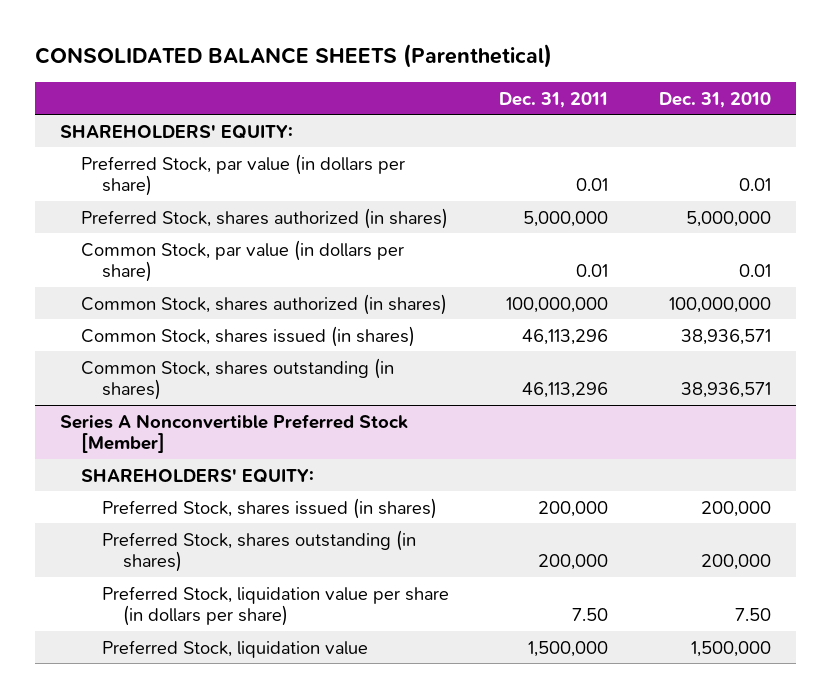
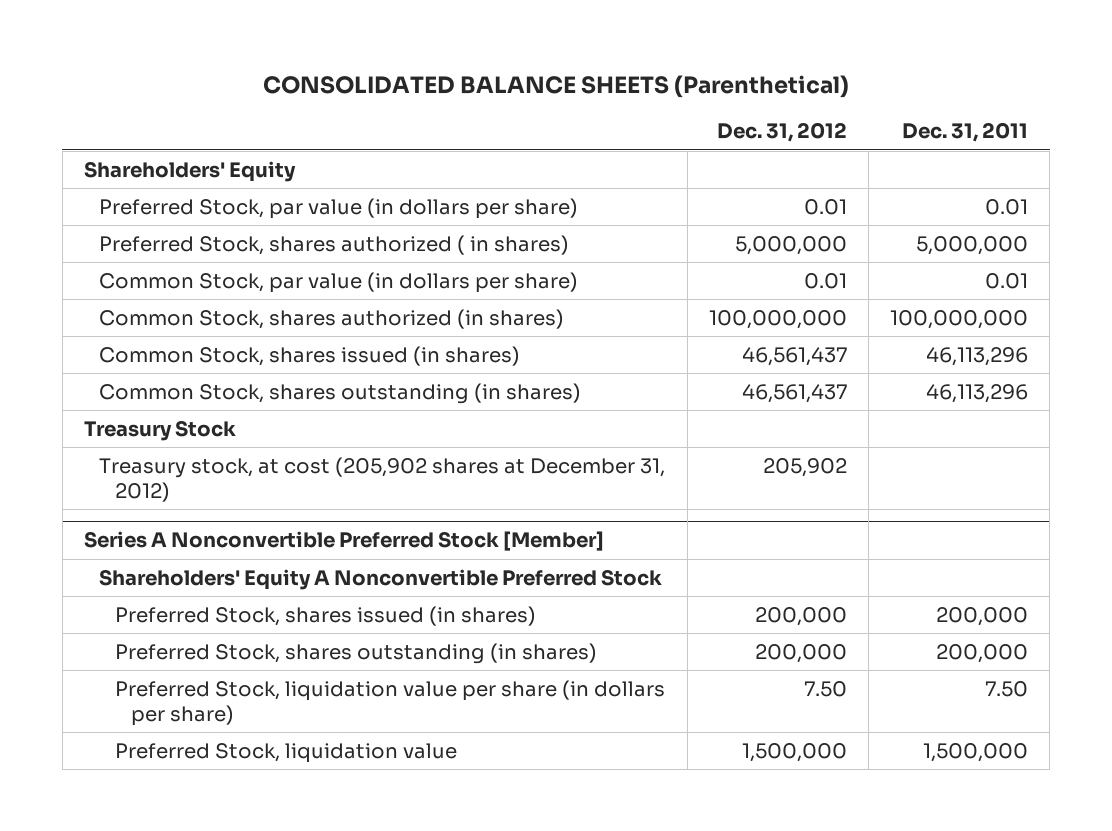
- | Dec. 31, 2011 | Dec. 31, 2010
+ | Dec. 31, 2012 | Dec. 31, 2011
- SHAREHOLDERS' EQUITY:
+ Shareholders' Equity
- Preferred Stock, shares authorized (in shares) | 5,000,000 | 5,000,000
+ Preferred Stock, shares authorized ( in shares) | 5,000,000 | 5,000,000
+ Treasury Stock
+ Treasury stock, at cost (205,902 shares at December 31, 2012) | 205,902 |
@ Series A Nonconvertible Preferred Stock [Member]
- SHAREHOLDERS' EQUITY:
+ Shareholders' Equity A Nonconvertible Preferred Stock

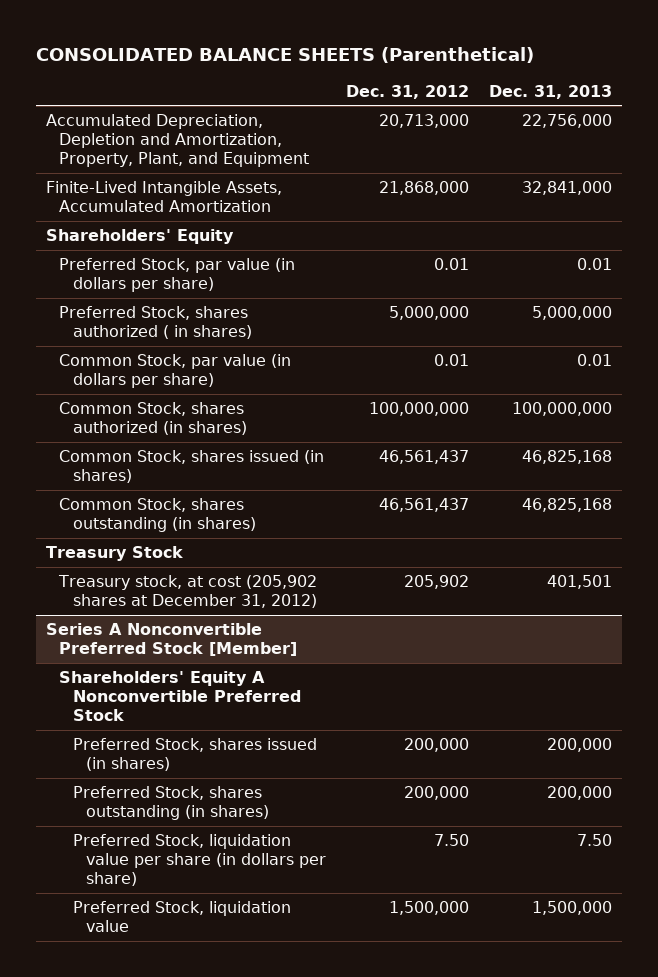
- | Dec. 31, 2012 | Dec. 31, 2011
+ | Dec. 31, 2012 | Dec. 31, 2013
+ Accumulated Depreciation, Depletion and Amortization, Property, Plant, and Equipment | 20,713,000 | 22,756,000
+ Finite-Lived Intangible Assets, Accumulated Amortization | 21,868,000 | 32,841,000

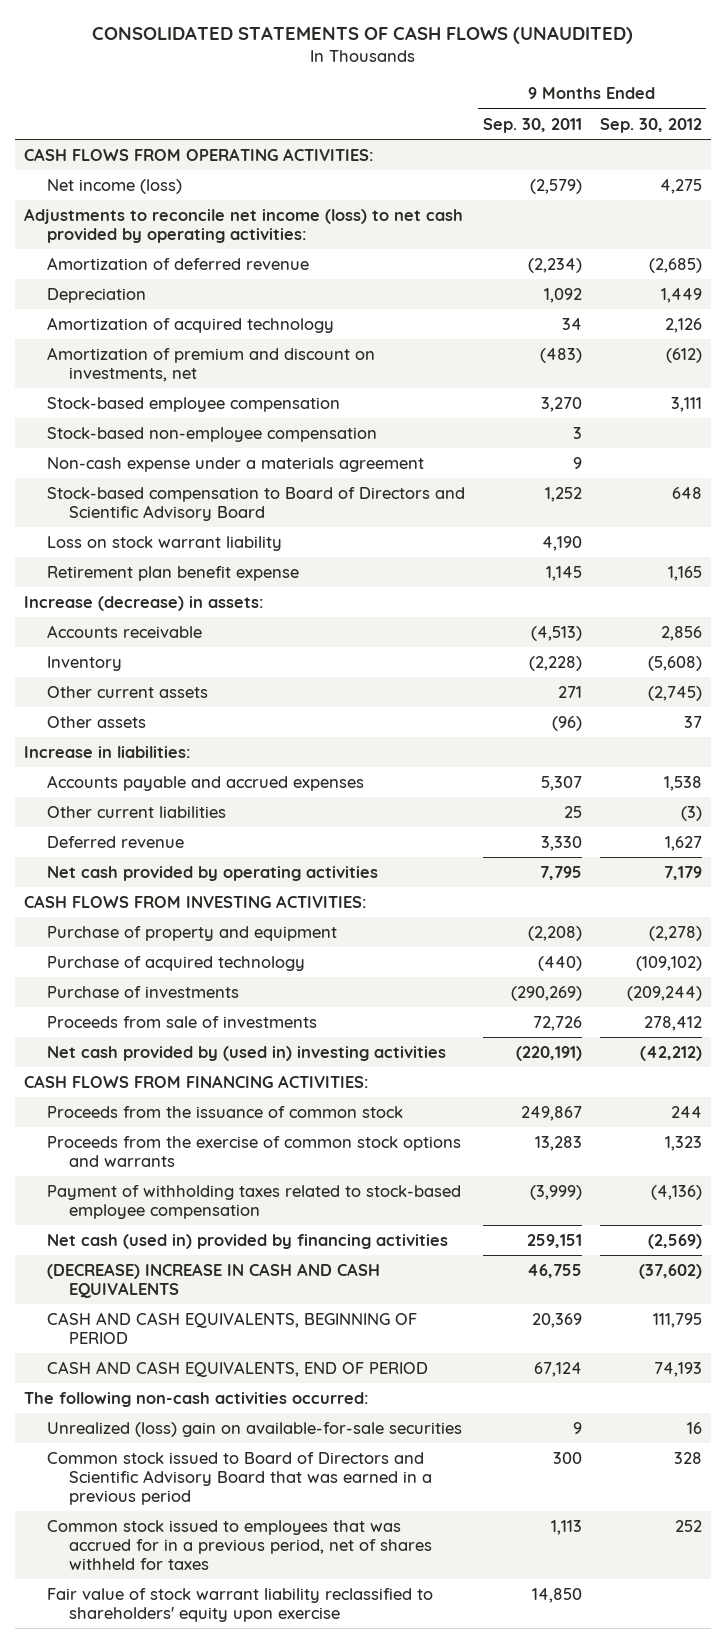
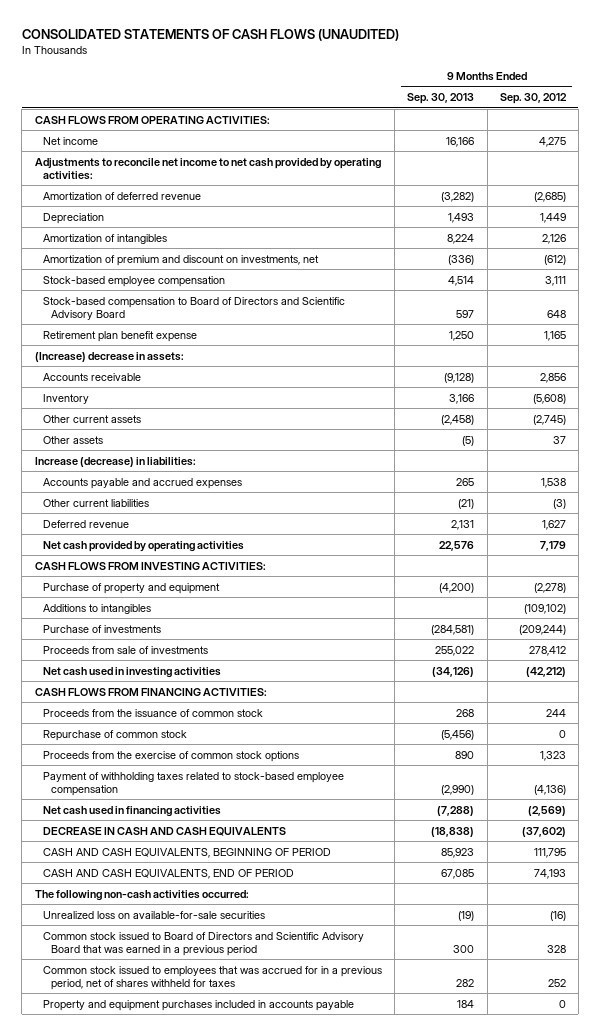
- | 9 Months Ended Sep. 30, 2011 | 9 Months Ended Sep. 30, 2012
+ | 9 Months Ended Sep. 30, 2013 | 9 Months Ended Sep. 30, 2012
- Net income (loss) | (2,579) | 4,275
- Adjustments to reconcile net income (loss) to net cash provided by operating activities:
+ Net income | 16,166 | 4,275
+ Adjustments to reconcile net income to net cash provided by operating activities:
- Amortization of acquired technology | 34 | 2,126
+ Amortization of intangibles | 8,224 | 2,126
- Stock-based non-employee compensation | 3 |
- Non-cash expense under a materials agreement | 9 |
- Loss on stock warrant liability | 4,190 |
- Increase (decrease) in assets:
+ (Increase) decrease in assets:
- Increase in liabilities:
+ Increase (decrease) in liabilities:
- Purchase of acquired technology | (440) | (109,102)
+ Additions to intangibles | | (109,102)
- Net cash provided by (used in) investing activities | (220,191) | (42,212)
+ Net cash used in investing activities | (34,126) | (42,212)
- Proceeds from the exercise of common stock options and warrants | 13,283 | 1,323
+ Repurchase of common stock | (5,456) | 0
+ Proceeds from the exercise of common stock options | 890 | 1,323
- Net cash (used in) provided by financing activities | 259,151 | (2,569)
- (DECREASE) INCREASE IN CASH AND CASH EQUIVALENTS | 46,755 | (37,602)
+ Net cash used in financing activities | (7,288) | (2,569)
+ DECREASE IN CASH AND CASH EQUIVALENTS | (18,838) | (37,602)
- Unrealized (loss) gain on available-for-sale securities | 9 | 16
+ Unrealized loss on available-for-sale securities | (19) | (16)
- Fair value of stock warrant liability reclassified to shareholders' equity upon exercise | 14,850 |
+ Property and equipment purchases included in accounts payable | 184 | 0

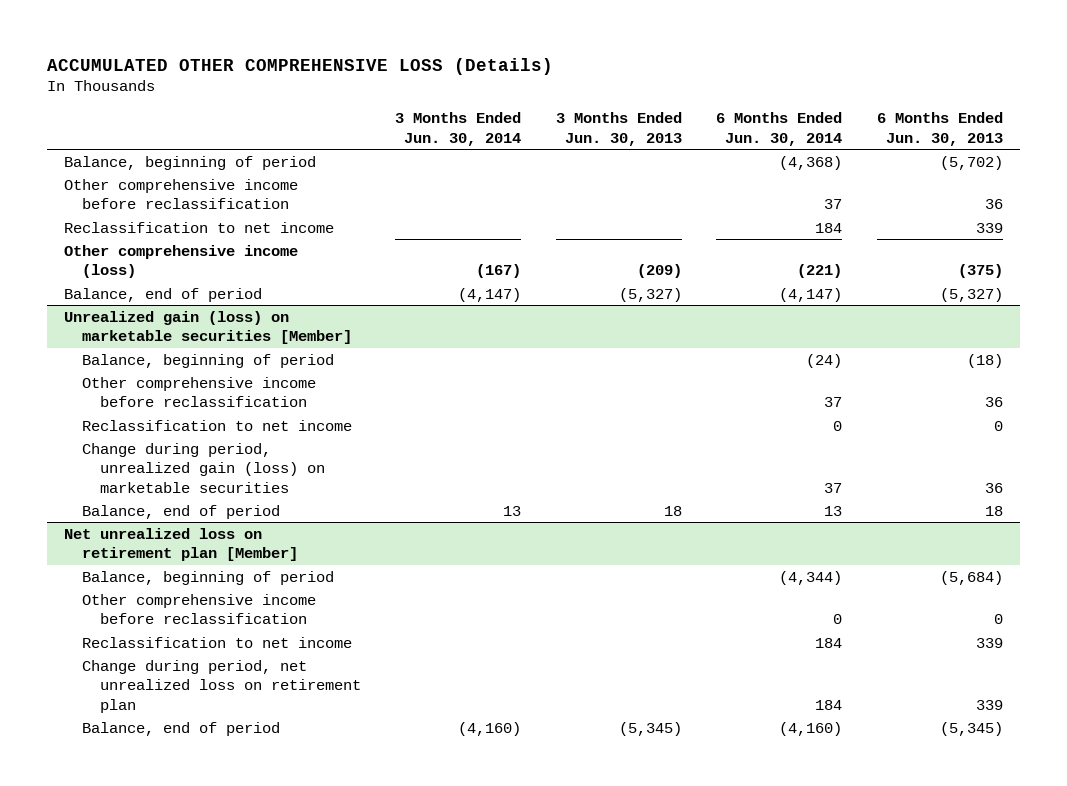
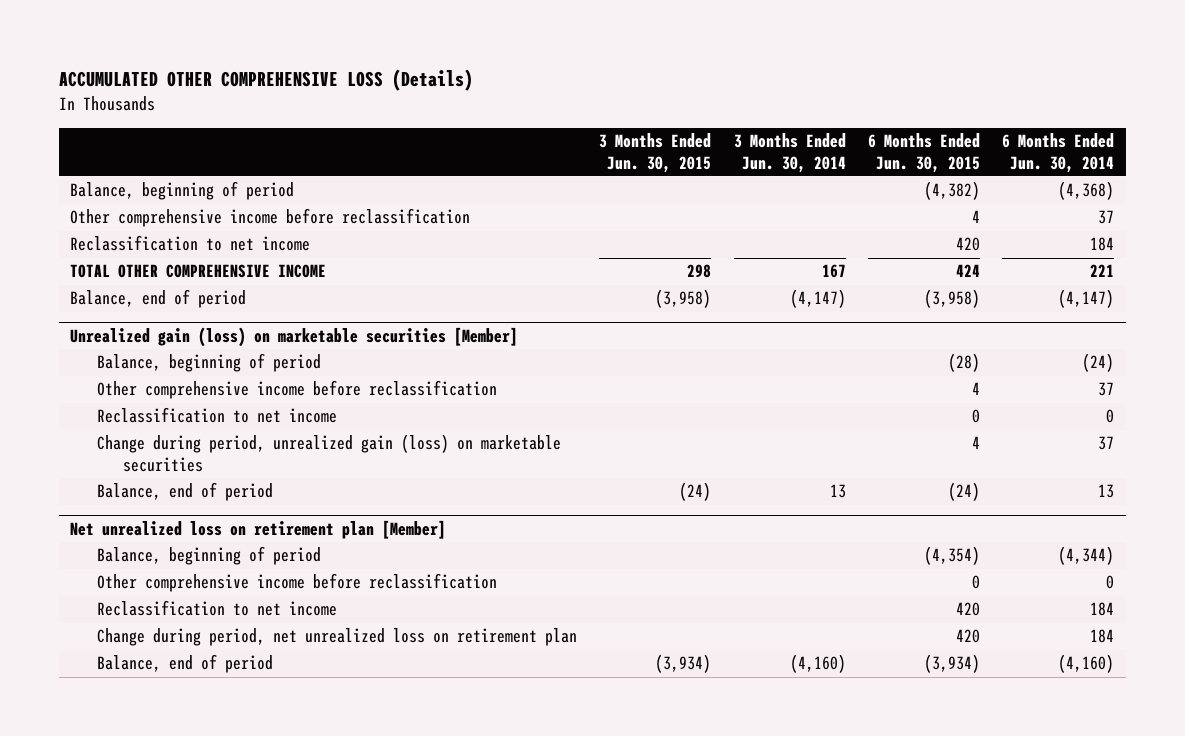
- | 3 Months Ended Jun. 30, 2014 | 3 Months Ended Jun. 30, 2013 | 6 Months Ended Jun. 30, 2014 | 6 Months Ended Jun. 30, 2013
+ | 3 Months Ended Jun. 30, 2015 | 3 Months Ended Jun. 30, 2014 | 6 Months Ended Jun. 30, 2015 | 6 Months Ended Jun. 30, 2014
- Other comprehensive income (loss) | (167) | (209) | (221) | (375)
+ TOTAL OTHER COMPREHENSIVE INCOME | 298 | 167 | 424 | 221

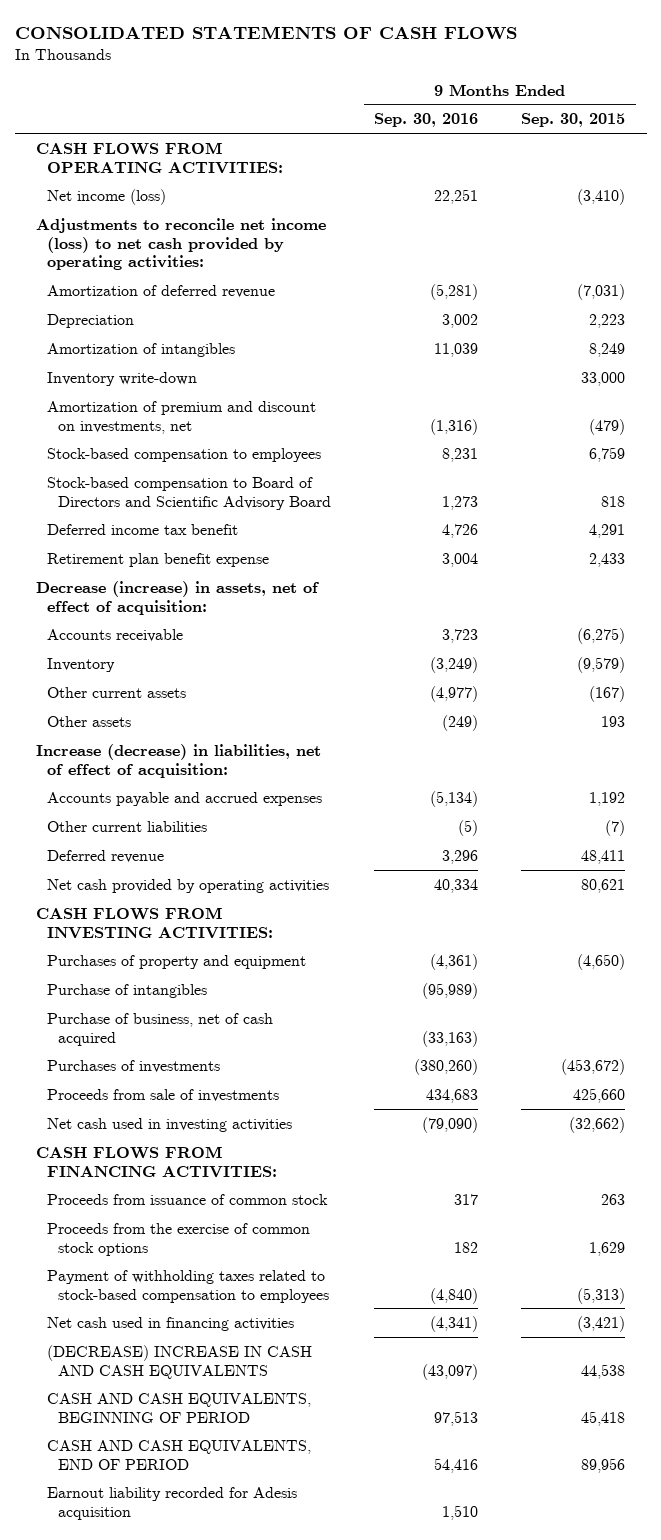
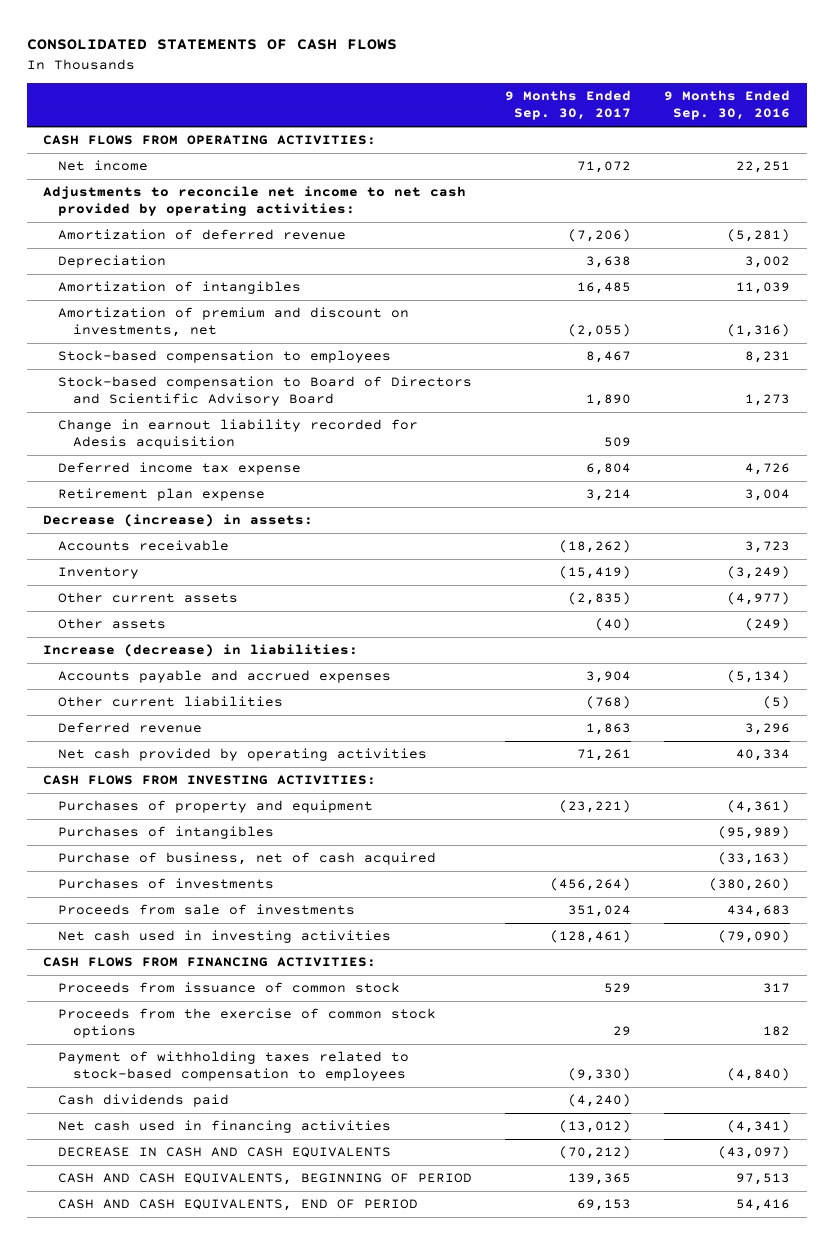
- | 9 Months Ended Sep. 30, 2016 | 9 Months Ended Sep. 30, 2015
+ | 9 Months Ended Sep. 30, 2017 | 9 Months Ended Sep. 30, 2016
- Net income (loss) | 22,251 | (3,410)
- Adjustments to reconcile net income (loss) to net cash provided by operating activities:
+ Net income | 71,072 | 22,251
+ Adjustments to reconcile net income to net cash provided by operating activities:
- Inventory write-down | | 33,000
- Deferred income tax benefit | 4,726 | 4,291
- Retirement plan benefit expense | 3,004 | 2,433
- Decrease (increase) in assets, net of effect of acquisition:
+ Change in earnout liability recorded for Adesis acquisition | 509 |
+ Deferred income tax expense | 6,804 | 4,726
+ Retirement plan expense | 3,214 | 3,004
+ Decrease (increase) in assets:
- Increase (decrease) in liabilities, net of effect of acquisition:
+ Increase (decrease) in liabilities:
- Purchase of intangibles | (95,989) |
+ Purchases of intangibles | | (95,989)
+ Cash dividends paid | (4,240) |
- (DECREASE) INCREASE IN CASH AND CASH EQUIVALENTS | (43,097) | 44,538
+ DECREASE IN CASH AND CASH EQUIVALENTS | (70,212) | (43,097)
- Earnout liability recorded for Adesis acquisition | 1,510 |

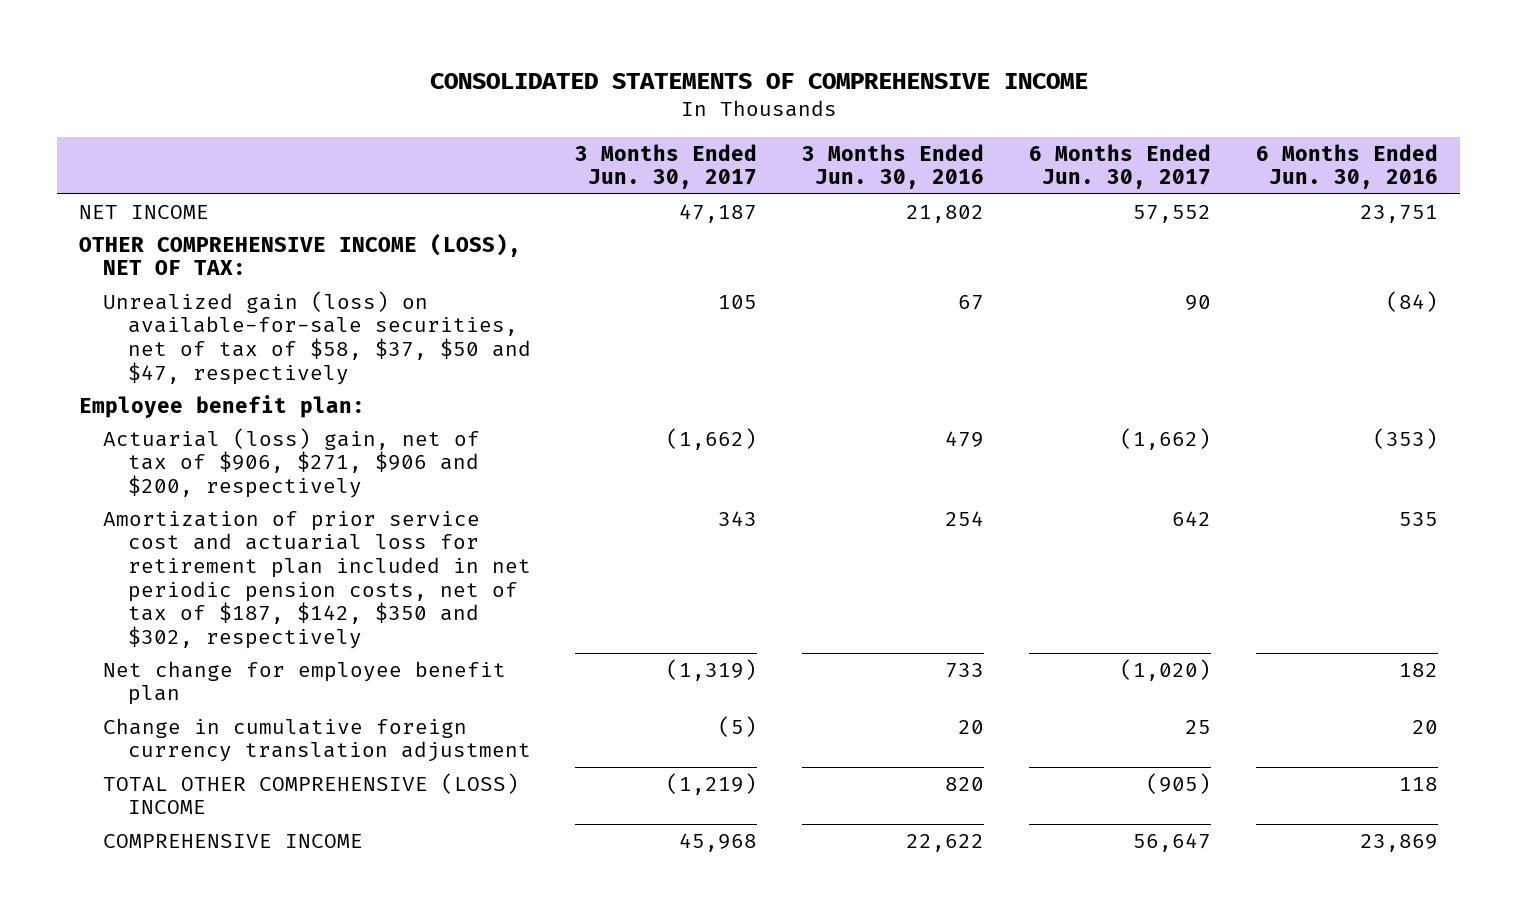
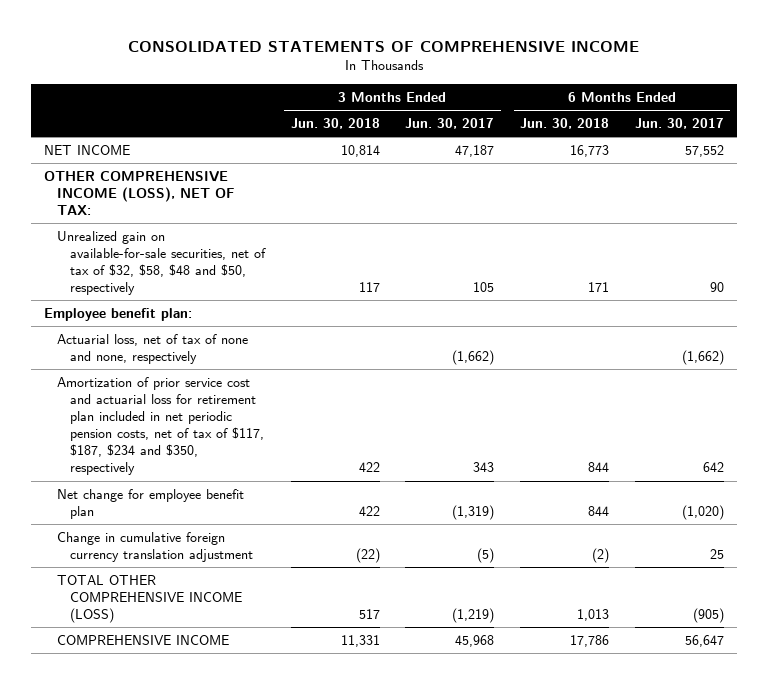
- | 3 Months Ended Jun. 30, 2017 | 3 Months Ended Jun. 30, 2016 | 6 Months Ended Jun. 30, 2017 | 6 Months Ended Jun. 30, 2016
+ | 3 Months Ended Jun. 30, 2018 | 3 Months Ended Jun. 30, 2017 | 6 Months Ended Jun. 30, 2018 | 6 Months Ended Jun. 30, 2017
- Unrealized gain (loss) on available-for-sale securities, net of tax of $58, $37, $50 and $47, respectively | 105 | 67 | 90 | (84)
+ Unrealized gain on available-for-sale securities, net of tax of $32, $58, $48 and $50, respectively | 117 | 105 | 171 | 90
- Actuarial (loss) gain, net of tax of $906, $271, $906 and $200, respectively | (1,662) | 479 | (1,662) | (353)
- Amortization of prior service cost and actuarial loss for retirement plan included in net periodic pension costs, net of tax of $187, $142, $350 and $302, respectively | 343 | 254 | 642 | 535
+ Actuarial loss, net of tax of none and none, respectively | | (1,662) | | (1,662)
+ Amortization of prior service cost and actuarial loss for retirement plan included in net periodic pension costs, net of tax of $117, $187, $234 and $350, respectively | 422 | 343 | 844 | 642
- TOTAL OTHER COMPREHENSIVE (LOSS) INCOME | (1,219) | 820 | (905) | 118
+ TOTAL OTHER COMPREHENSIVE INCOME (LOSS) | 517 | (1,219) | 1,013 | (905)

